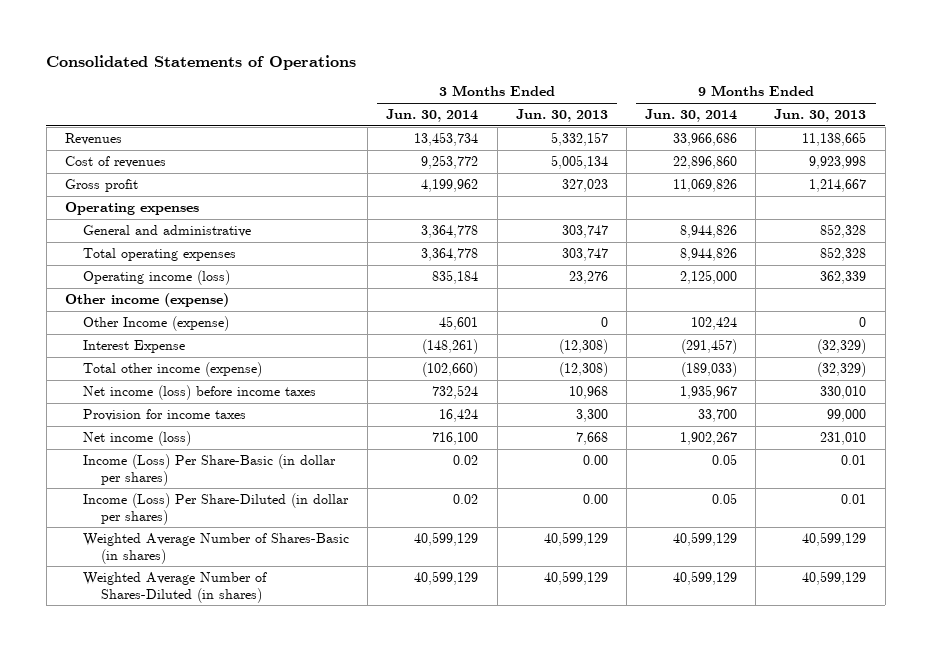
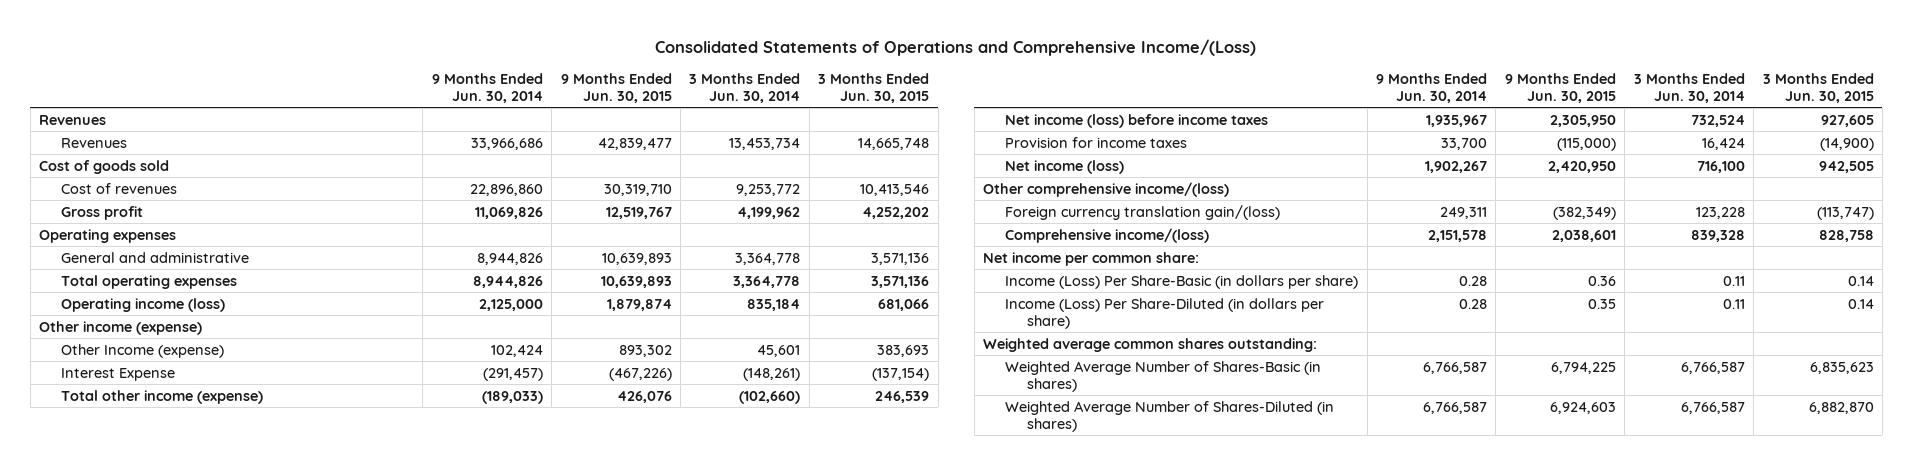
- Consolidated Statements of Operations
+ Consolidated Statements of Operations and Comprehensive Income/(Loss)
- | 3 Months Ended Jun. 30, 2014 | 3 Months Ended Jun. 30, 2013 | 9 Months Ended Jun. 30, 2014 | 9 Months Ended Jun. 30, 2013
+ | 9 Months Ended Jun. 30, 2014 | 9 Months Ended Jun. 30, 2015 | 3 Months Ended Jun. 30, 2014 | 3 Months Ended Jun. 30, 2015
+ Revenues
+ Cost of goods sold
- Income (Loss) Per Share-Basic (in dollar per shares) | 0.02 | 0.00 | 0.05 | 0.01
- Income (Loss) Per Share-Diluted (in dollar per shares) | 0.02 | 0.00 | 0.05 | 0.01
- Weighted Average Number of Shares-Basic (in shares) | 40,599,129 | 40,599,129 | 40,599,129 | 40,599,129
- Weighted Average Number of Shares-Diluted (in shares) | 40,599,129 | 40,599,129 | 40,599,129 | 40,599,129
+ Other comprehensive income/(loss)
+ Foreign currency translation gain/(loss) | 249,311 | (382,349) | 123,228 | (113,747)
+ Comprehensive income/(loss) | 2,151,578 | 2,038,601 | 839,328 | 828,758
+ Net income per common share:
+ Income (Loss) Per Share-Basic (in dollars per share) | 0.28 | 0.36 | 0.11 | 0.14
+ Income (Loss) Per Share-Diluted (in dollars per share) | 0.28 | 0.35 | 0.11 | 0.14
+ Weighted average common shares outstanding:
+ Weighted Average Number of Shares-Basic (in shares) | 6,766,587 | 6,794,225 | 6,766,587 | 6,835,623
+ Weighted Average Number of Shares-Diluted (in shares) | 6,766,587 | 6,924,603 | 6,766,587 | 6,882,870

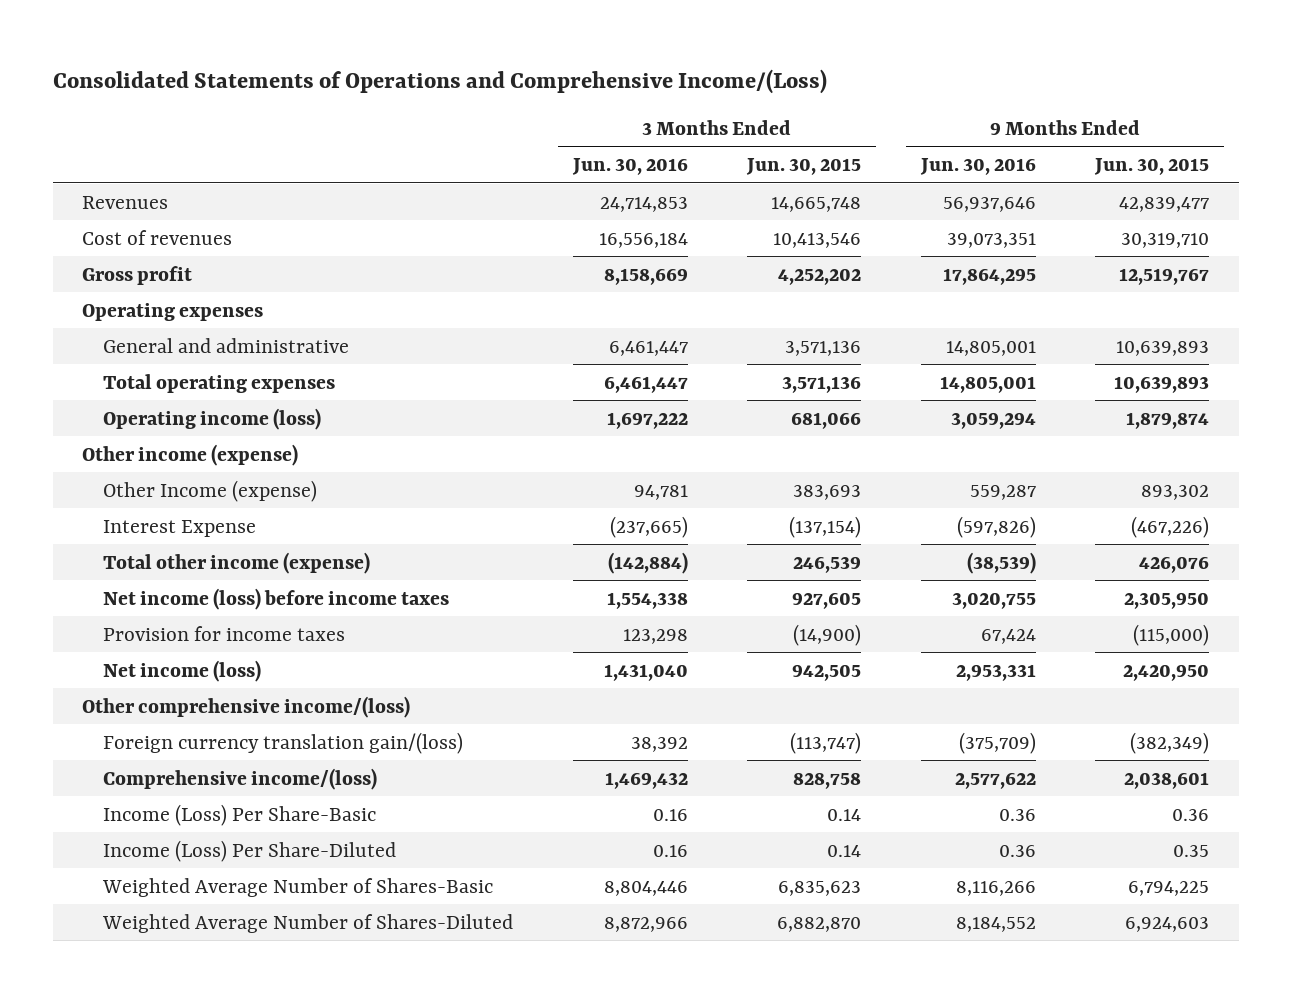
- | 9 Months Ended Jun. 30, 2014 | 9 Months Ended Jun. 30, 2015 | 3 Months Ended Jun. 30, 2014 | 3 Months Ended Jun. 30, 2015
+ | 3 Months Ended Jun. 30, 2016 | 3 Months Ended Jun. 30, 2015 | 9 Months Ended Jun. 30, 2016 | 9 Months Ended Jun. 30, 2015
- Revenues
- Cost of goods sold
- Net income per common share:
- Income (Loss) Per Share-Basic (in dollars per share) | 0.28 | 0.36 | 0.11 | 0.14
- Income (Loss) Per Share-Diluted (in dollars per share) | 0.28 | 0.35 | 0.11 | 0.14
- Weighted average common shares outstanding:
- Weighted Average Number of Shares-Basic (in shares) | 6,766,587 | 6,794,225 | 6,766,587 | 6,835,623
- Weighted Average Number of Shares-Diluted (in shares) | 6,766,587 | 6,924,603 | 6,766,587 | 6,882,870
+ Income (Loss) Per Share-Basic | 0.16 | 0.14 | 0.36 | 0.36
+ Income (Loss) Per Share-Diluted | 0.16 | 0.14 | 0.36 | 0.35
+ Weighted Average Number of Shares-Basic | 8,804,446 | 6,835,623 | 8,116,266 | 6,794,225
+ Weighted Average Number of Shares-Diluted | 8,872,966 | 6,882,870 | 8,184,552 | 6,924,603

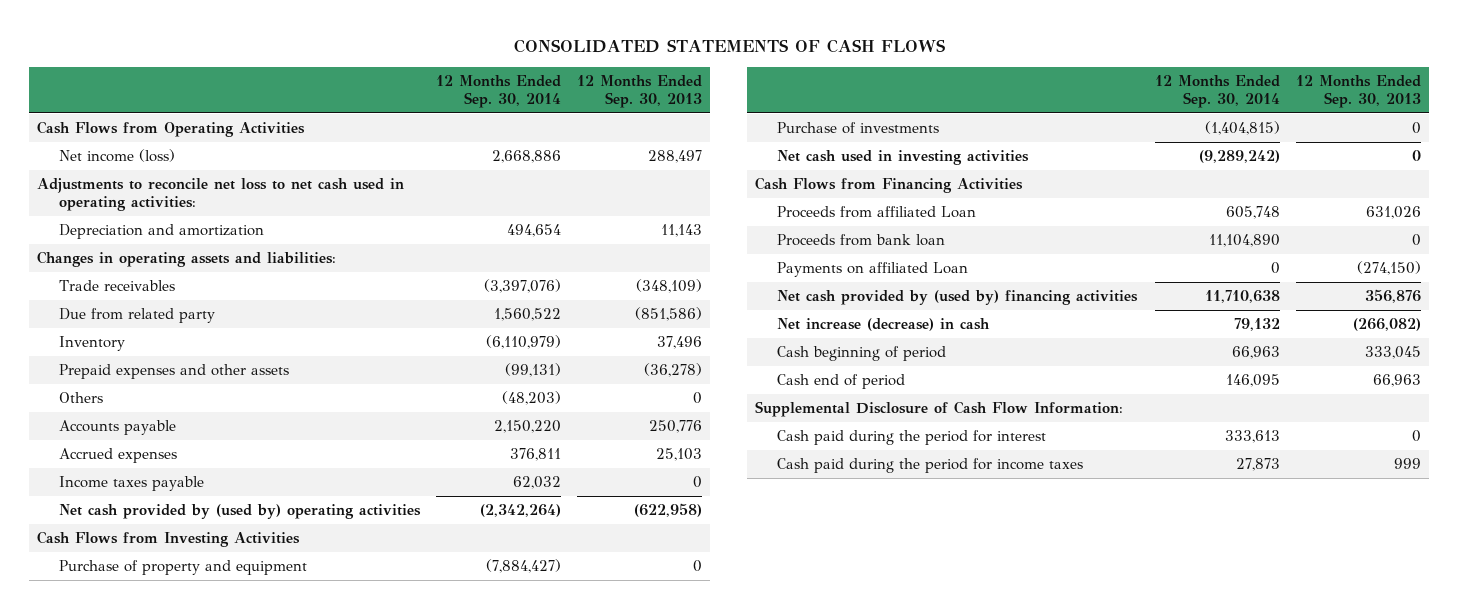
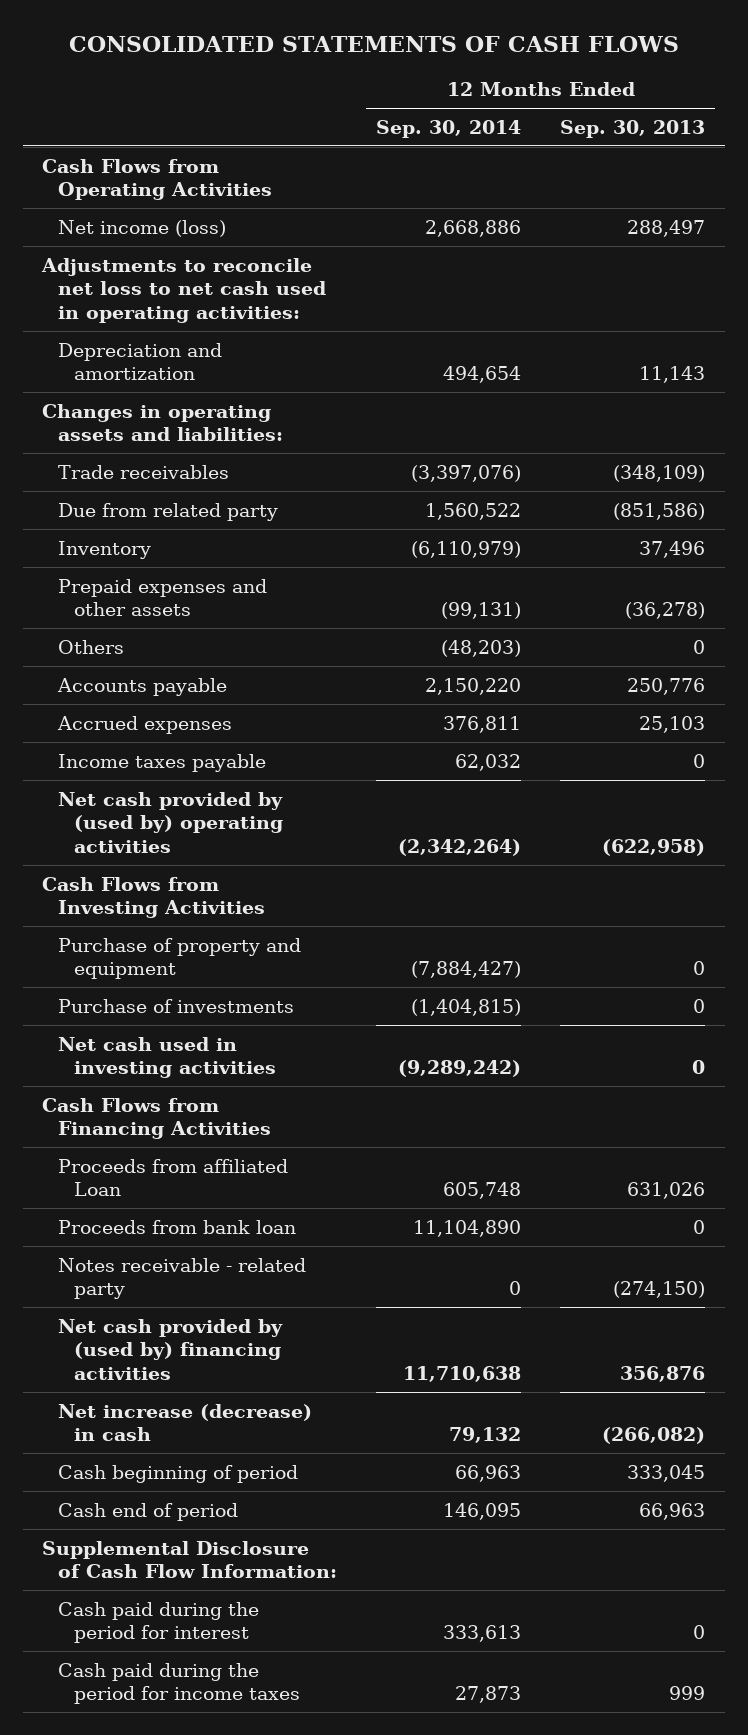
- Payments on affiliated Loan | 0 | (274,150)
+ Notes receivable - related party | 0 | (274,150)

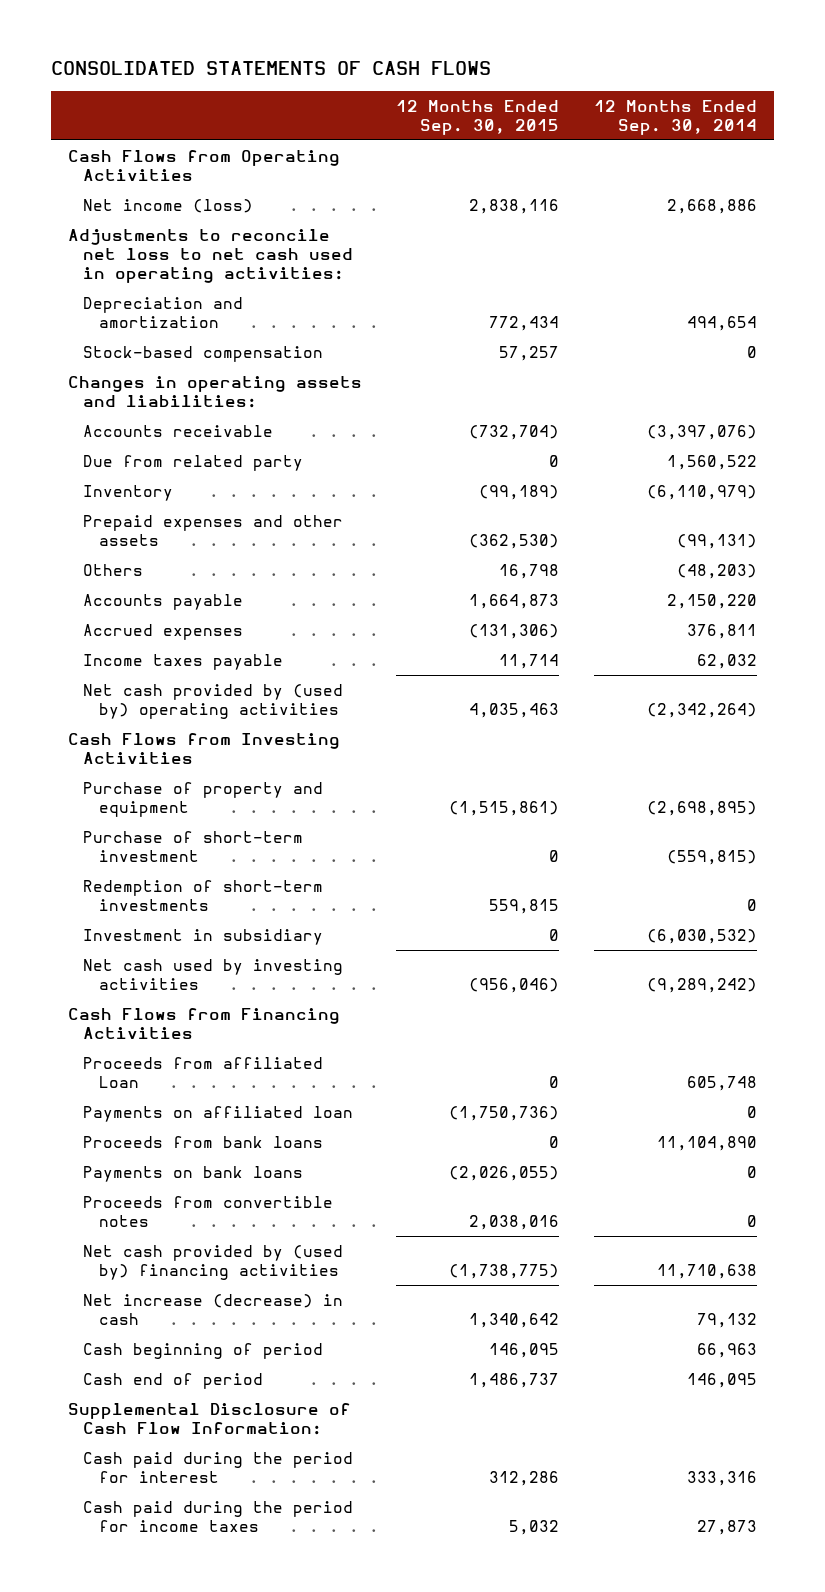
- | 12 Months Ended Sep. 30, 2014 | 12 Months Ended Sep. 30, 2013
+ | 12 Months Ended Sep. 30, 2015 | 12 Months Ended Sep. 30, 2014
+ Stock-based compensation | 57,257 | 0
- Trade receivables | (3,397,076) | (348,109)
+ Accounts receivable | (732,704) | (3,397,076)
- Purchase of property and equipment | (7,884,427) | 0
- Purchase of investments | (1,404,815) | 0
- Net cash used in investing activities | (9,289,242) | 0
+ Purchase of property and equipment | (1,515,861) | (2,698,895)
+ Purchase of short-term investment | 0 | (559,815)
+ Redemption of short-term investments | 559,815 | 0
+ Investment in subsidiary | 0 | (6,030,532)
+ Net cash used by investing activities | (956,046) | (9,289,242)
- Proceeds from bank loan | 11,104,890 | 0
- Notes receivable - related party | 0 | (274,150)
+ Payments on affiliated loan | (1,750,736) | 0
+ Proceeds from bank loans | 0 | 11,104,890
+ Payments on bank loans | (2,026,055) | 0
+ Proceeds from convertible notes | 2,038,016 | 0
- Cash paid during the period for interest | 333,613 | 0
+ Cash paid during the period for interest | 312,286 | 333,316

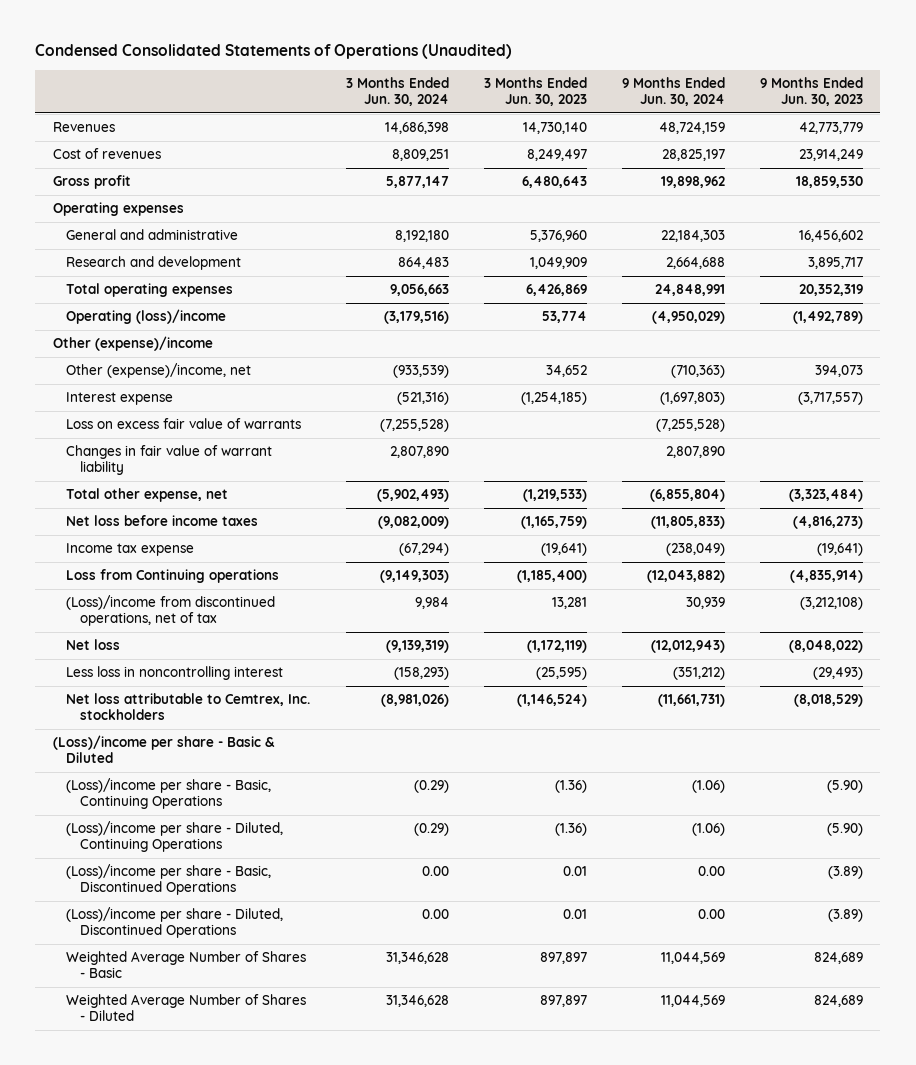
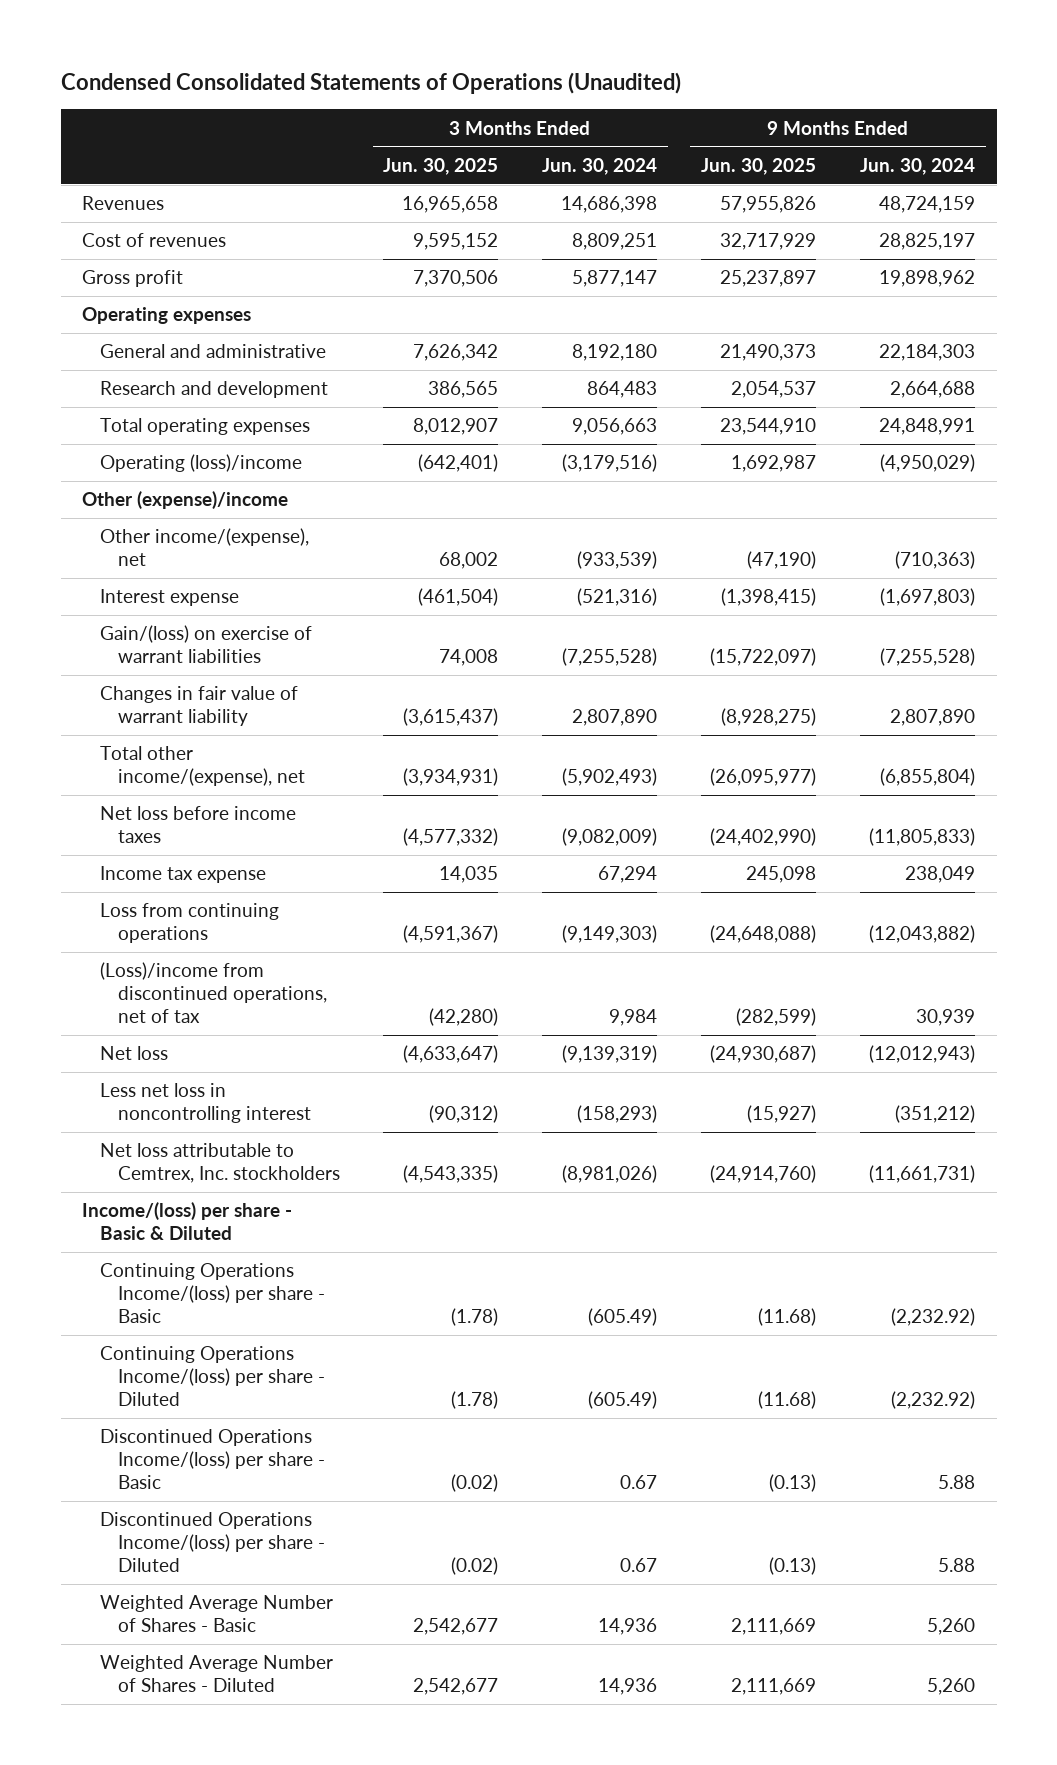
- | 3 Months Ended Jun. 30, 2024 | 3 Months Ended Jun. 30, 2023 | 9 Months Ended Jun. 30, 2024 | 9 Months Ended Jun. 30, 2023
+ | 3 Months Ended Jun. 30, 2025 | 3 Months Ended Jun. 30, 2024 | 9 Months Ended Jun. 30, 2025 | 9 Months Ended Jun. 30, 2024
- Other (expense)/income, net | (933,539) | 34,652 | (710,363) | 394,073
+ Other income/(expense), net | 68,002 | (933,539) | (47,190) | (710,363)
- Loss on excess fair value of warrants | (7,255,528) | | (7,255,528) |
+ Gain/(loss) on exercise of warrant liabilities | 74,008 | (7,255,528) | (15,722,097) | (7,255,528)
- Total other expense, net | (5,902,493) | (1,219,533) | (6,855,804) | (3,323,484)
+ Total other income/(expense), net | (3,934,931) | (5,902,493) | (26,095,977) | (6,855,804)
- Income tax expense | (67,294) | (19,641) | (238,049) | (19,641)
- Loss from Continuing operations | (9,149,303) | (1,185,400) | (12,043,882) | (4,835,914)
+ Income tax expense | 14,035 | 67,294 | 245,098 | 238,049
+ Loss from continuing operations | (4,591,367) | (9,149,303) | (24,648,088) | (12,043,882)
- Less loss in noncontrolling interest | (158,293) | (25,595) | (351,212) | (29,493)
+ Less net loss in noncontrolling interest | (90,312) | (158,293) | (15,927) | (351,212)
- (Loss)/income per share - Basic & Diluted
- (Loss)/income per share - Basic, Continuing Operations | (0.29) | (1.36) | (1.06) | (5.90)
- (Loss)/income per share - Diluted, Continuing Operations | (0.29) | (1.36) | (1.06) | (5.90)
- (Loss)/income per share - Basic, Discontinued Operations | 0.00 | 0.01 | 0.00 | (3.89)
- (Loss)/income per share - Diluted, Discontinued Operations | 0.00 | 0.01 | 0.00 | (3.89)
- Weighted Average Number of Shares - Basic | 31,346,628 | 897,897 | 11,044,569 | 824,689
- Weighted Average Number of Shares - Diluted | 31,346,628 | 897,897 | 11,044,569 | 824,689
+ Income/(loss) per share - Basic & Diluted
+ Continuing Operations Income/(loss) per share - Basic | (1.78) | (605.49) | (11.68) | (2,232.92)
+ Continuing Operations Income/(loss) per share - Diluted | (1.78) | (605.49) | (11.68) | (2,232.92)
+ Discontinued Operations Income/(loss) per share - Basic | (0.02) | 0.67 | (0.13) | 5.88
+ Discontinued Operations Income/(loss) per share - Diluted | (0.02) | 0.67 | (0.13) | 5.88
+ Weighted Average Number of Shares - Basic | 2,542,677 | 14,936 | 2,111,669 | 5,260
+ Weighted Average Number of Shares - Diluted | 2,542,677 | 14,936 | 2,111,669 | 5,260

